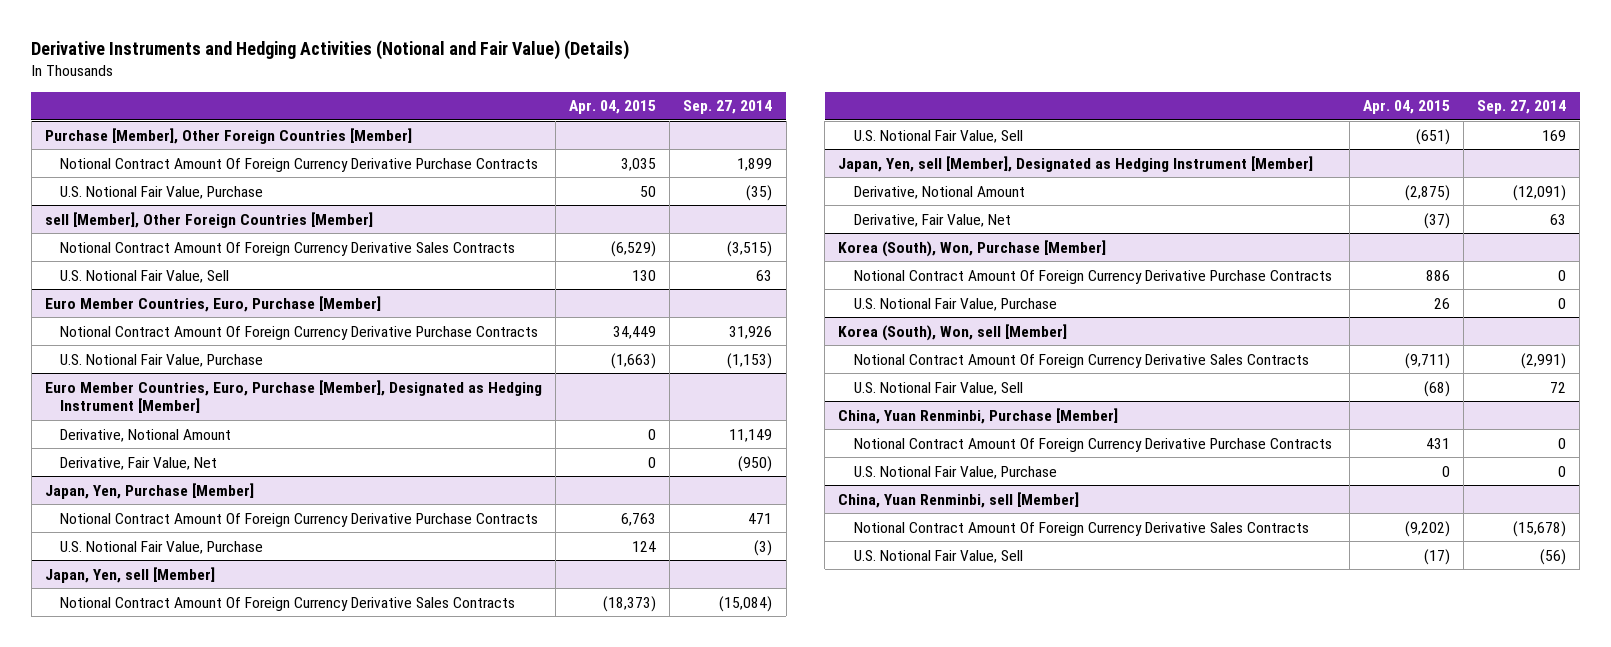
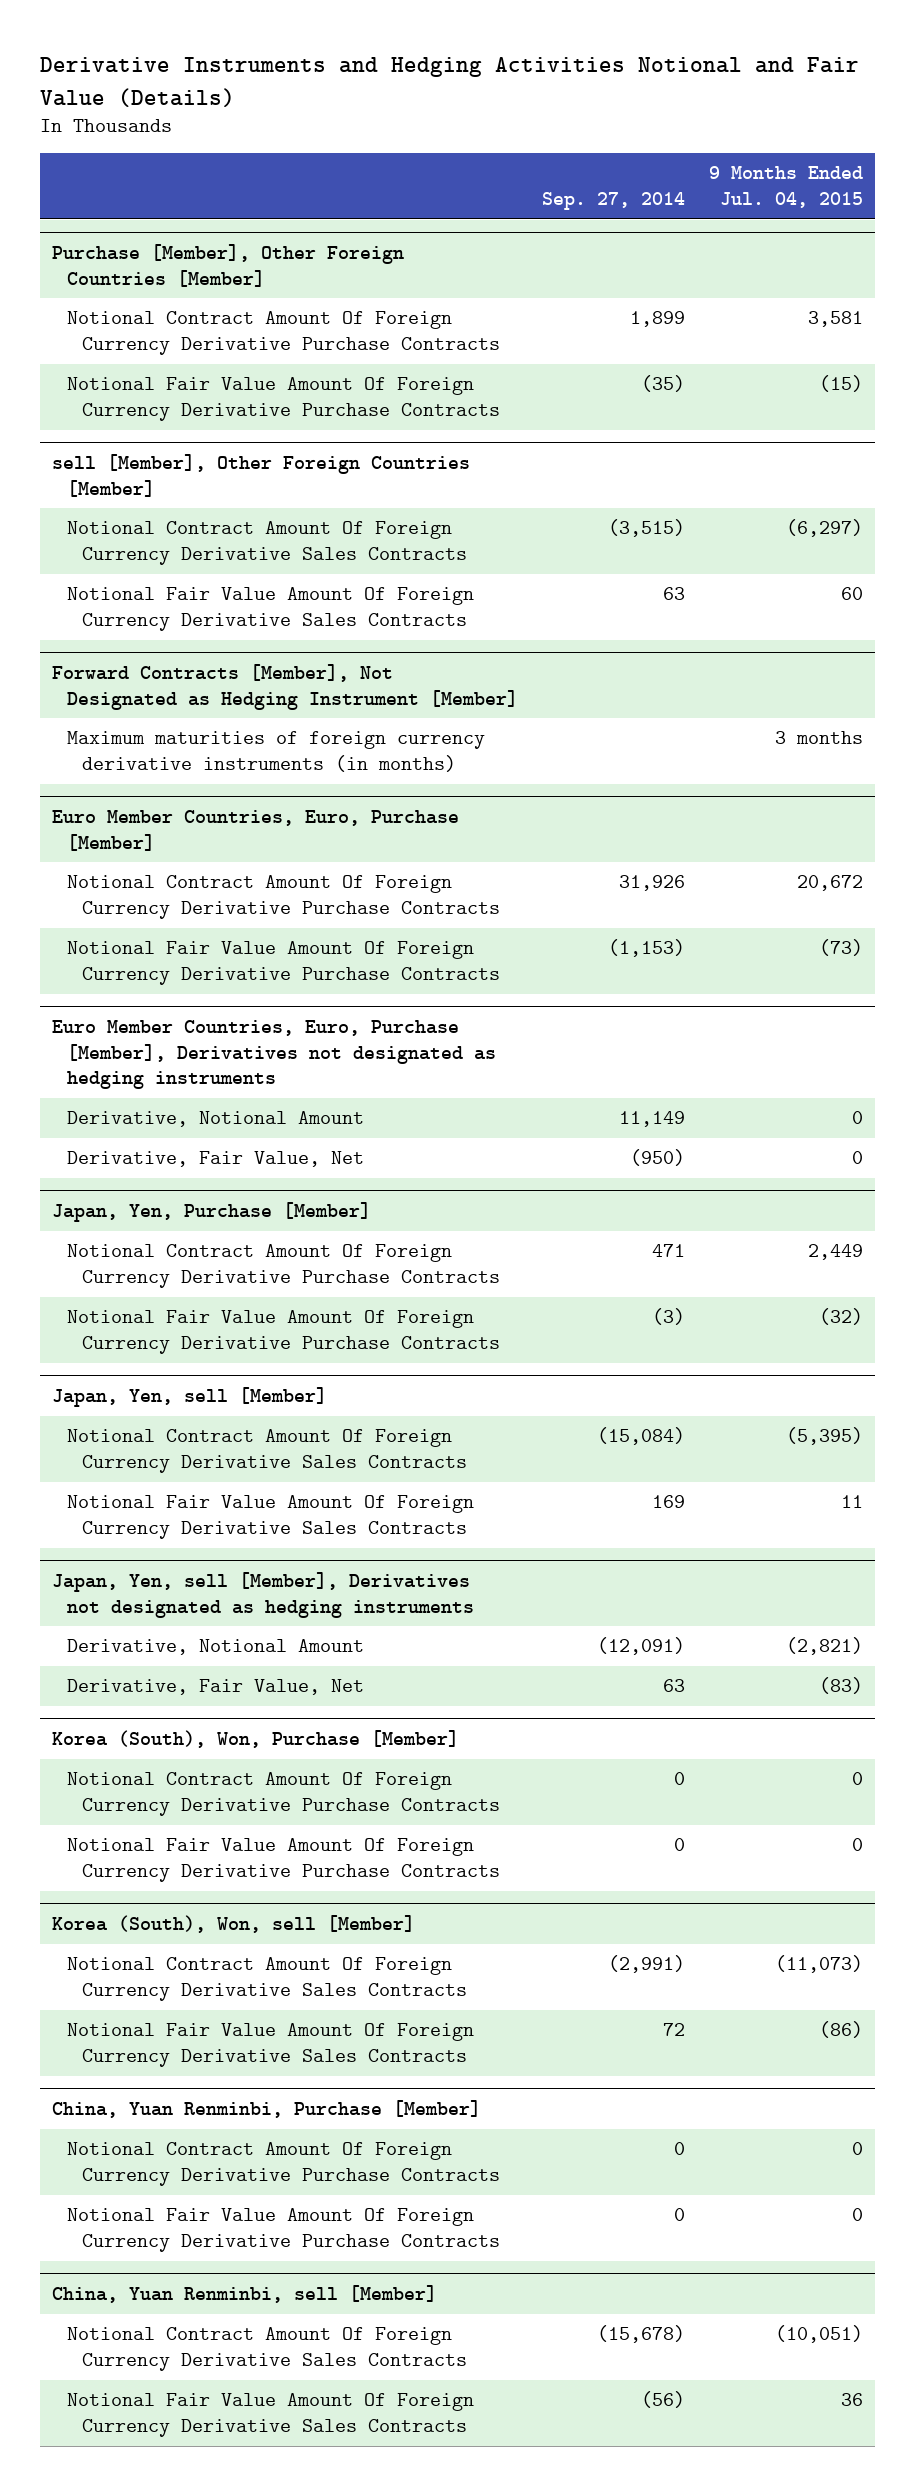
- Derivative Instruments and Hedging Activities (Notional and Fair Value) (Details)
+ Derivative Instruments and Hedging Activities Notional and Fair Value (Details)
- | Apr. 04, 2015 | Sep. 27, 2014
+ | Sep. 27, 2014 | 9 Months Ended Jul. 04, 2015
@ Purchase [Member], Other Foreign Countries [Member]
- U.S. Notional Fair Value, Purchase | 50 | (35)
+ Notional Fair Value Amount Of Foreign Currency Derivative Purchase Contracts | (35) | (15)
@ sell [Member], Other Foreign Countries [Member]
- U.S. Notional Fair Value, Sell | 130 | 63
+ Notional Fair Value Amount Of Foreign Currency Derivative Sales Contracts | 63 | 60
+ Forward Contracts [Member], Not Designated as Hedging Instrument [Member]
+ Maximum maturities of foreign currency derivative instruments (in months) | | 3 months
@ Euro Member Countries, Euro, Purchase [Member]
- U.S. Notional Fair Value, Purchase | (1,663) | (1,153)
- Euro Member Countries, Euro, Purchase [Member], Designated as Hedging Instrument [Member]
@ Euro Member Countries, Euro, Purchase [Member]
+ Notional Fair Value Amount Of Foreign Currency Derivative Purchase Contracts | (1,153) | (73)
+ Euro Member Countries, Euro, Purchase [Member], Derivatives not designated as hedging instruments
@ Japan, Yen, Purchase [Member]
- U.S. Notional Fair Value, Purchase | 124 | (3)
+ Notional Fair Value Amount Of Foreign Currency Derivative Purchase Contracts | (3) | (32)
@ Japan, Yen, sell [Member]
- U.S. Notional Fair Value, Sell | (651) | 169
- Japan, Yen, sell [Member], Designated as Hedging Instrument [Member]
@ Japan, Yen, sell [Member]
+ Notional Fair Value Amount Of Foreign Currency Derivative Sales Contracts | 169 | 11
+ Japan, Yen, sell [Member], Derivatives not designated as hedging instruments
@ Korea (South), Won, Purchase [Member]
- U.S. Notional Fair Value, Purchase | 26 | 0
+ Notional Fair Value Amount Of Foreign Currency Derivative Purchase Contracts | 0 | 0
@ Korea (South), Won, sell [Member]
- U.S. Notional Fair Value, Sell | (68) | 72
+ Notional Fair Value Amount Of Foreign Currency Derivative Sales Contracts | 72 | (86)
@ China, Yuan Renminbi, Purchase [Member]
- U.S. Notional Fair Value, Purchase | 0 | 0
+ Notional Fair Value Amount Of Foreign Currency Derivative Purchase Contracts | 0 | 0
@ China, Yuan Renminbi, sell [Member]
- U.S. Notional Fair Value, Sell | (17) | (56)
+ Notional Fair Value Amount Of Foreign Currency Derivative Sales Contracts | (56) | 36

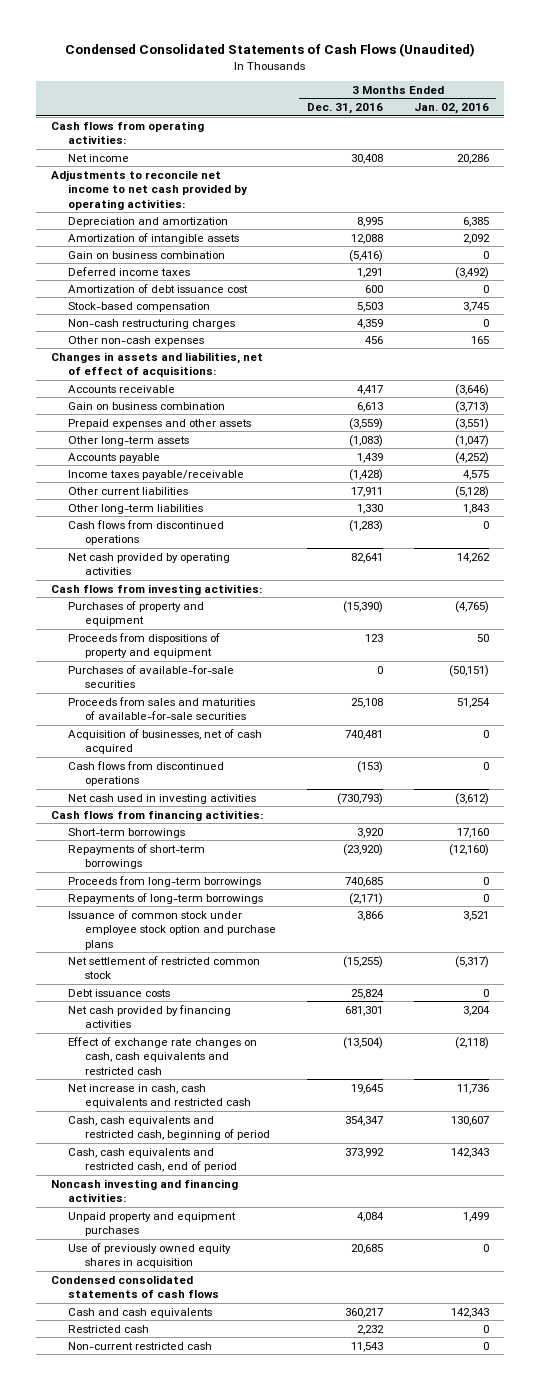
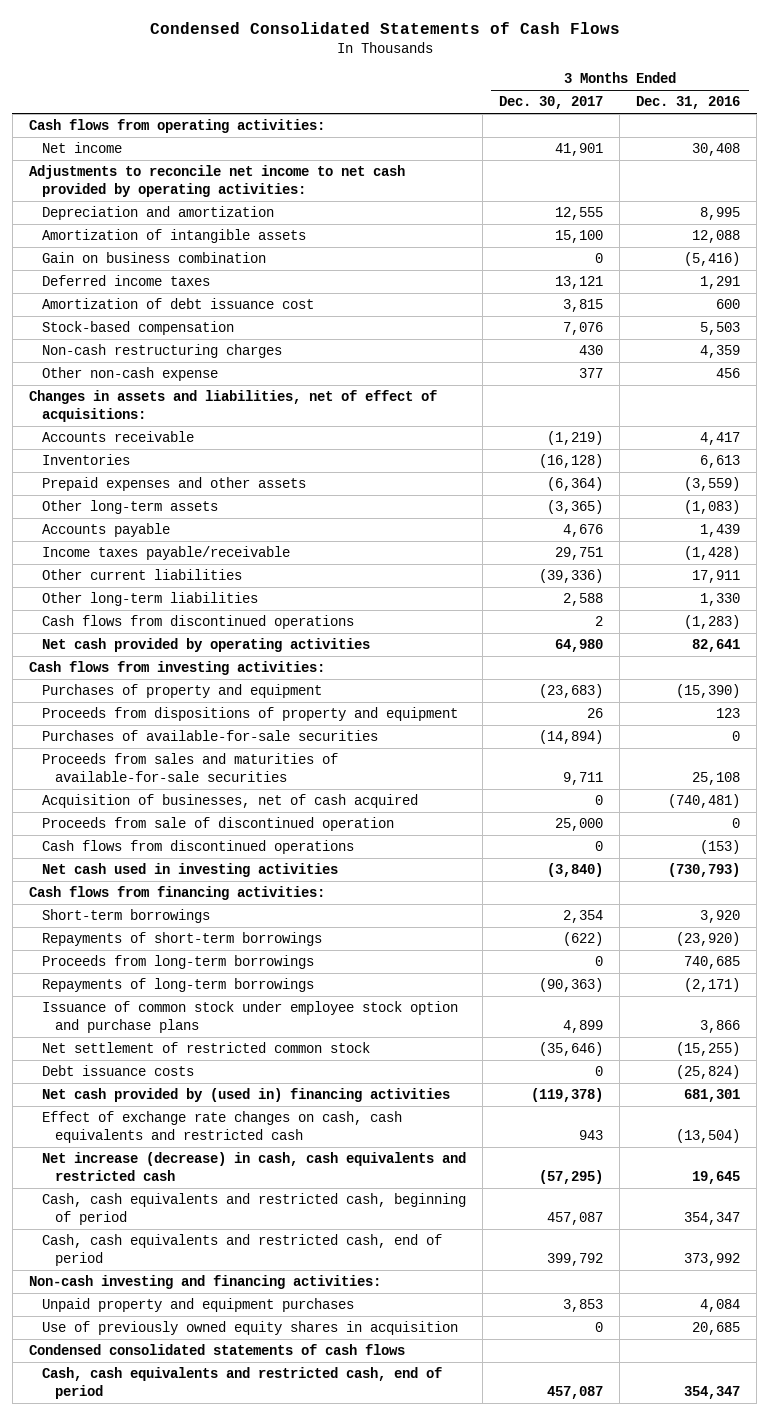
- Condensed Consolidated Statements of Cash Flows (Unaudited)
+ Condensed Consolidated Statements of Cash Flows
- | 3 Months Ended Dec. 31, 2016 | 3 Months Ended Jan. 02, 2016
+ | 3 Months Ended Dec. 30, 2017 | 3 Months Ended Dec. 31, 2016
- Other non-cash expenses | 456 | 165
+ Other non-cash expense | 377 | 456
- Gain on business combination | 6,613 | (3,713)
+ Inventories | (16,128) | 6,613
- Acquisition of businesses, net of cash acquired | 740,481 | 0
+ Acquisition of businesses, net of cash acquired | 0 | (740,481)
+ Proceeds from sale of discontinued operation | 25,000 | 0
- Debt issuance costs | 25,824 | 0
- Net cash provided by financing activities | 681,301 | 3,204
+ Debt issuance costs | 0 | (25,824)
+ Net cash provided by (used in) financing activities | (119,378) | 681,301
- Net increase in cash, cash equivalents and restricted cash | 19,645 | 11,736
+ Net increase (decrease) in cash, cash equivalents and restricted cash | (57,295) | 19,645
- Noncash investing and financing activities:
+ Non-cash investing and financing activities:
- Cash and cash equivalents | 360,217 | 142,343
- Restricted cash | 2,232 | 0
- Non-current restricted cash | 11,543 | 0
+ Cash, cash equivalents and restricted cash, end of period | 457,087 | 354,347

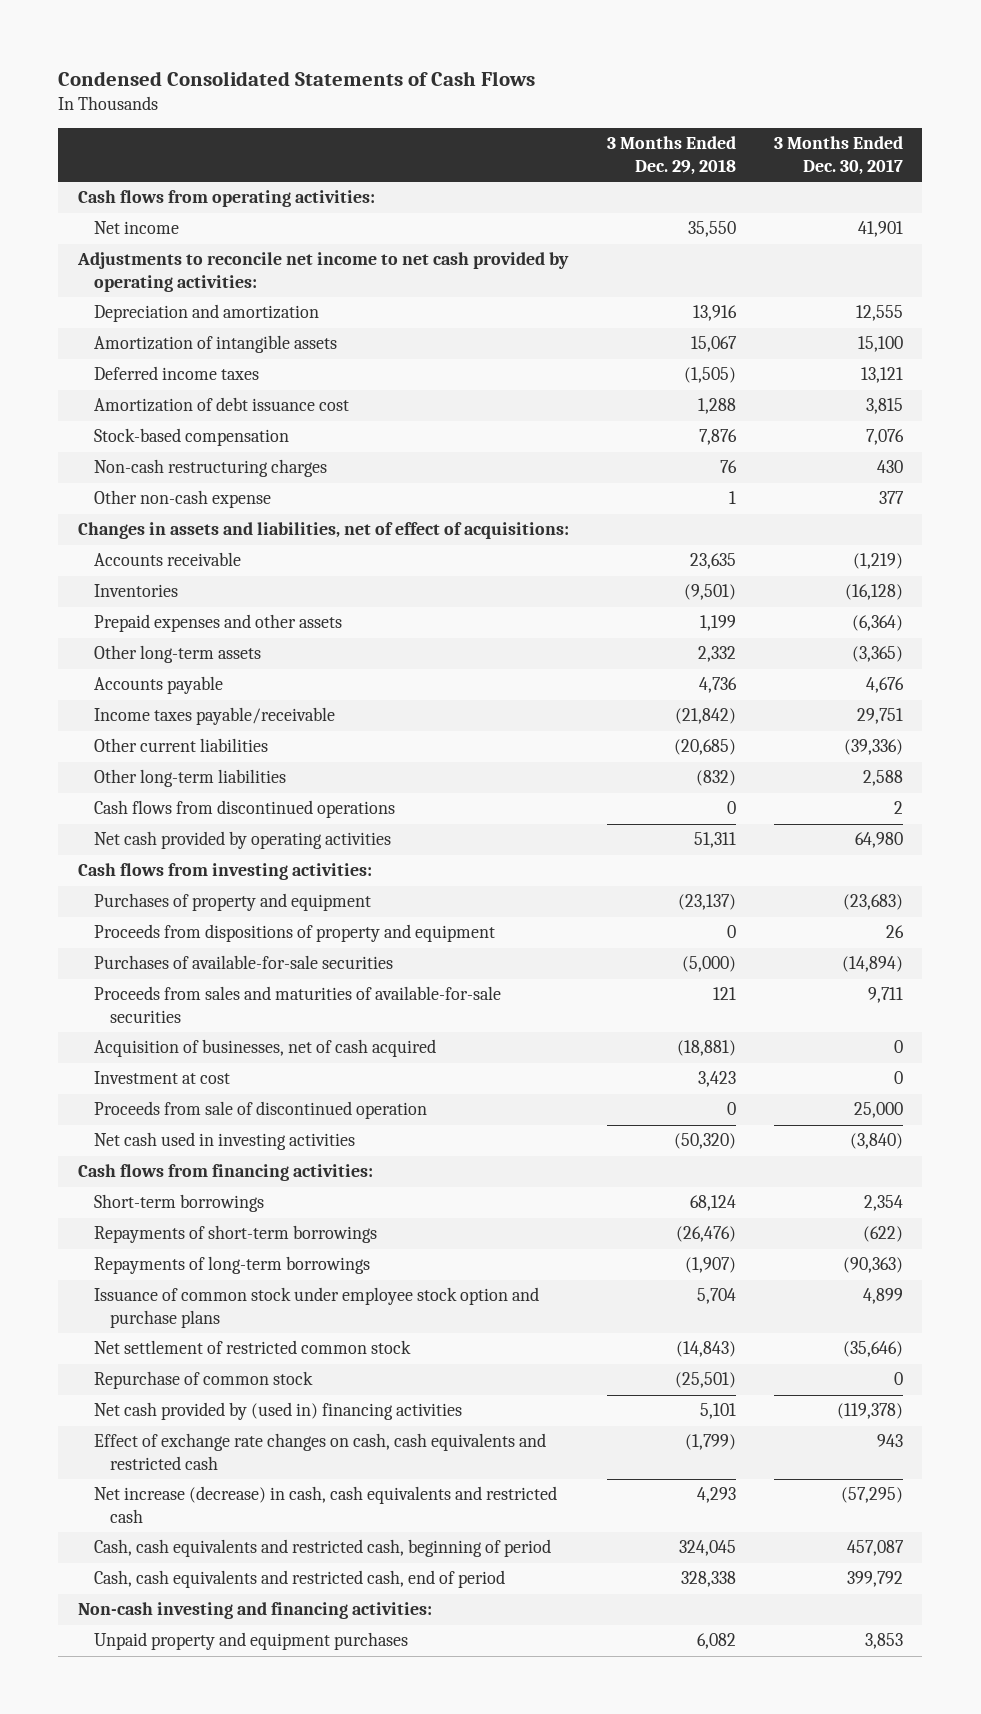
- | 3 Months Ended Dec. 30, 2017 | 3 Months Ended Dec. 31, 2016
+ | 3 Months Ended Dec. 29, 2018 | 3 Months Ended Dec. 30, 2017
- Gain on business combination | 0 | (5,416)
+ Investment at cost | 3,423 | 0
- Cash flows from discontinued operations | 0 | (153)
- Proceeds from long-term borrowings | 0 | 740,685
- Debt issuance costs | 0 | (25,824)
+ Repurchase of common stock | (25,501) | 0
- Use of previously owned equity shares in acquisition | 0 | 20,685
- Condensed consolidated statements of cash flows
- Cash, cash equivalents and restricted cash, end of period | 457,087 | 354,347

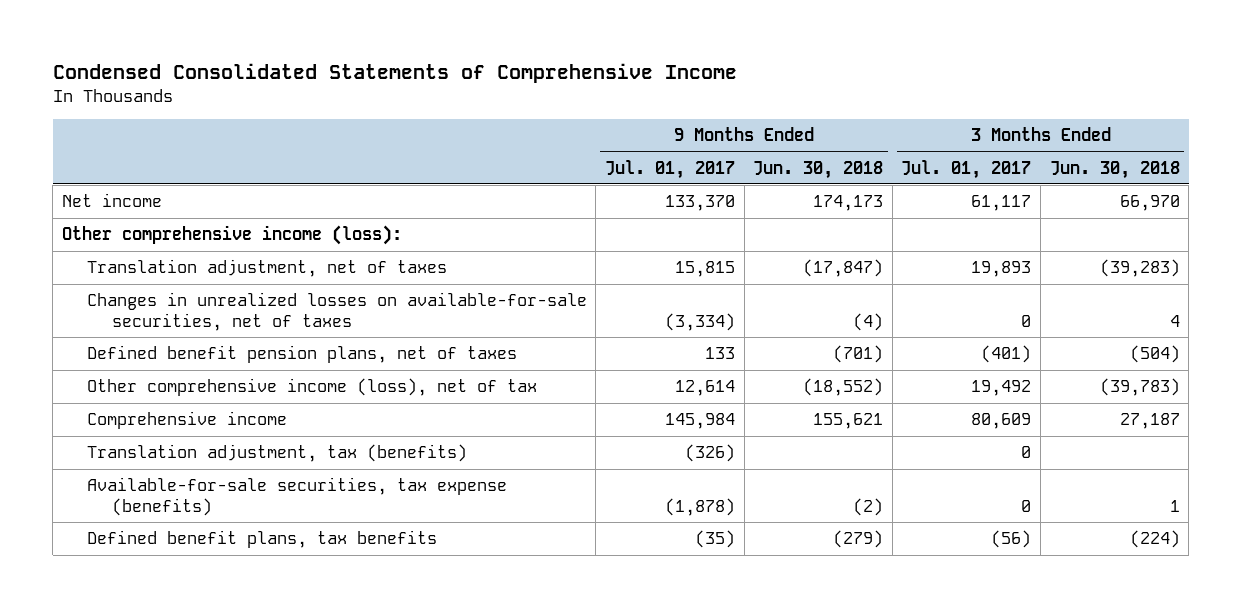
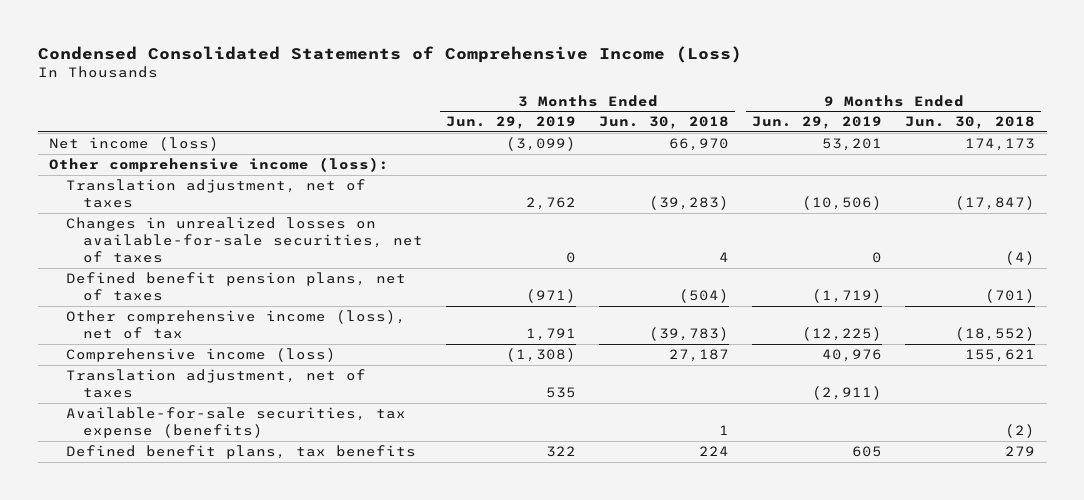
- Condensed Consolidated Statements of Comprehensive Income
+ Condensed Consolidated Statements of Comprehensive Income (Loss)
- | 9 Months Ended Jul. 01, 2017 | 9 Months Ended Jun. 30, 2018 | 3 Months Ended Jul. 01, 2017 | 3 Months Ended Jun. 30, 2018
+ | 3 Months Ended Jun. 29, 2019 | 3 Months Ended Jun. 30, 2018 | 9 Months Ended Jun. 29, 2019 | 9 Months Ended Jun. 30, 2018
- Net income | 133,370 | 174,173 | 61,117 | 66,970
+ Net income (loss) | (3,099) | 66,970 | 53,201 | 174,173
- Comprehensive income | 145,984 | 155,621 | 80,609 | 27,187
- Translation adjustment, tax (benefits) | (326) | | 0 |
+ Comprehensive income (loss) | (1,308) | 27,187 | 40,976 | 155,621
+ Translation adjustment, net of taxes | 535 | | (2,911) |
- Defined benefit plans, tax benefits | (35) | (279) | (56) | (224)
+ Defined benefit plans, tax benefits | 322 | 224 | 605 | 279

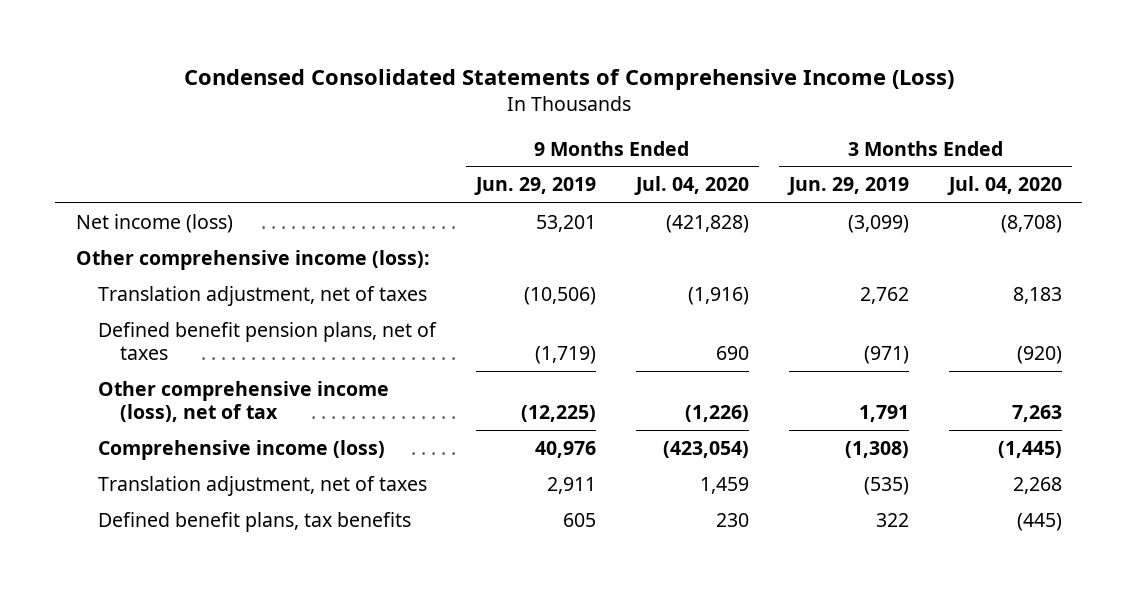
- | 3 Months Ended Jun. 29, 2019 | 3 Months Ended Jun. 30, 2018 | 9 Months Ended Jun. 29, 2019 | 9 Months Ended Jun. 30, 2018
+ | 9 Months Ended Jun. 29, 2019 | 9 Months Ended Jul. 04, 2020 | 3 Months Ended Jun. 29, 2019 | 3 Months Ended Jul. 04, 2020
- Changes in unrealized losses on available-for-sale securities, net of taxes | 0 | 4 | 0 | (4)
- Translation adjustment, net of taxes | 535 | | (2,911) |
- Available-for-sale securities, tax expense (benefits) | | 1 | | (2)
+ Translation adjustment, net of taxes | 2,911 | 1,459 | (535) | 2,268

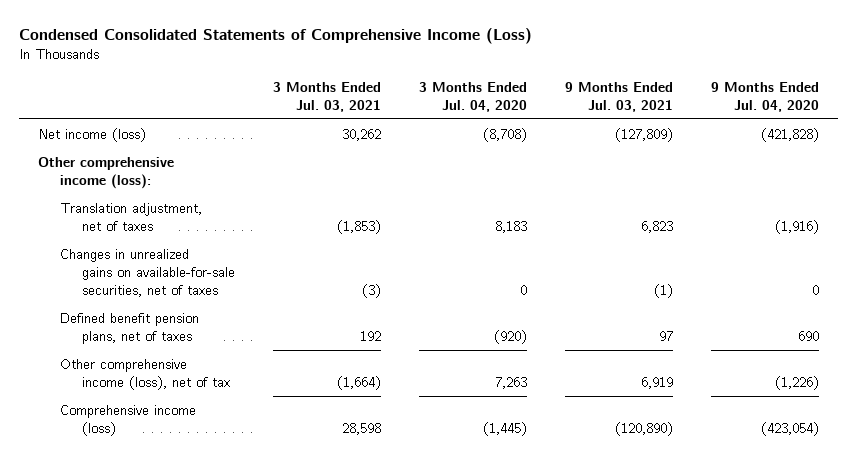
- | 9 Months Ended Jun. 29, 2019 | 9 Months Ended Jul. 04, 2020 | 3 Months Ended Jun. 29, 2019 | 3 Months Ended Jul. 04, 2020
+ | 3 Months Ended Jul. 03, 2021 | 3 Months Ended Jul. 04, 2020 | 9 Months Ended Jul. 03, 2021 | 9 Months Ended Jul. 04, 2020
+ Changes in unrealized gains on available-for-sale securities, net of taxes | (3) | 0 | (1) | 0
- Translation adjustment, net of taxes | 2,911 | 1,459 | (535) | 2,268
- Defined benefit plans, tax benefits | 605 | 230 | 322 | (445)

